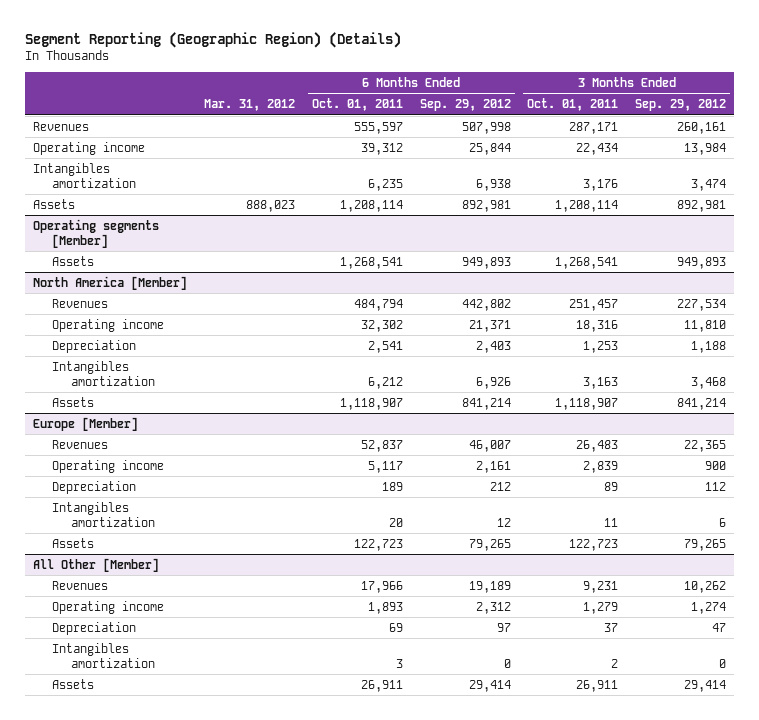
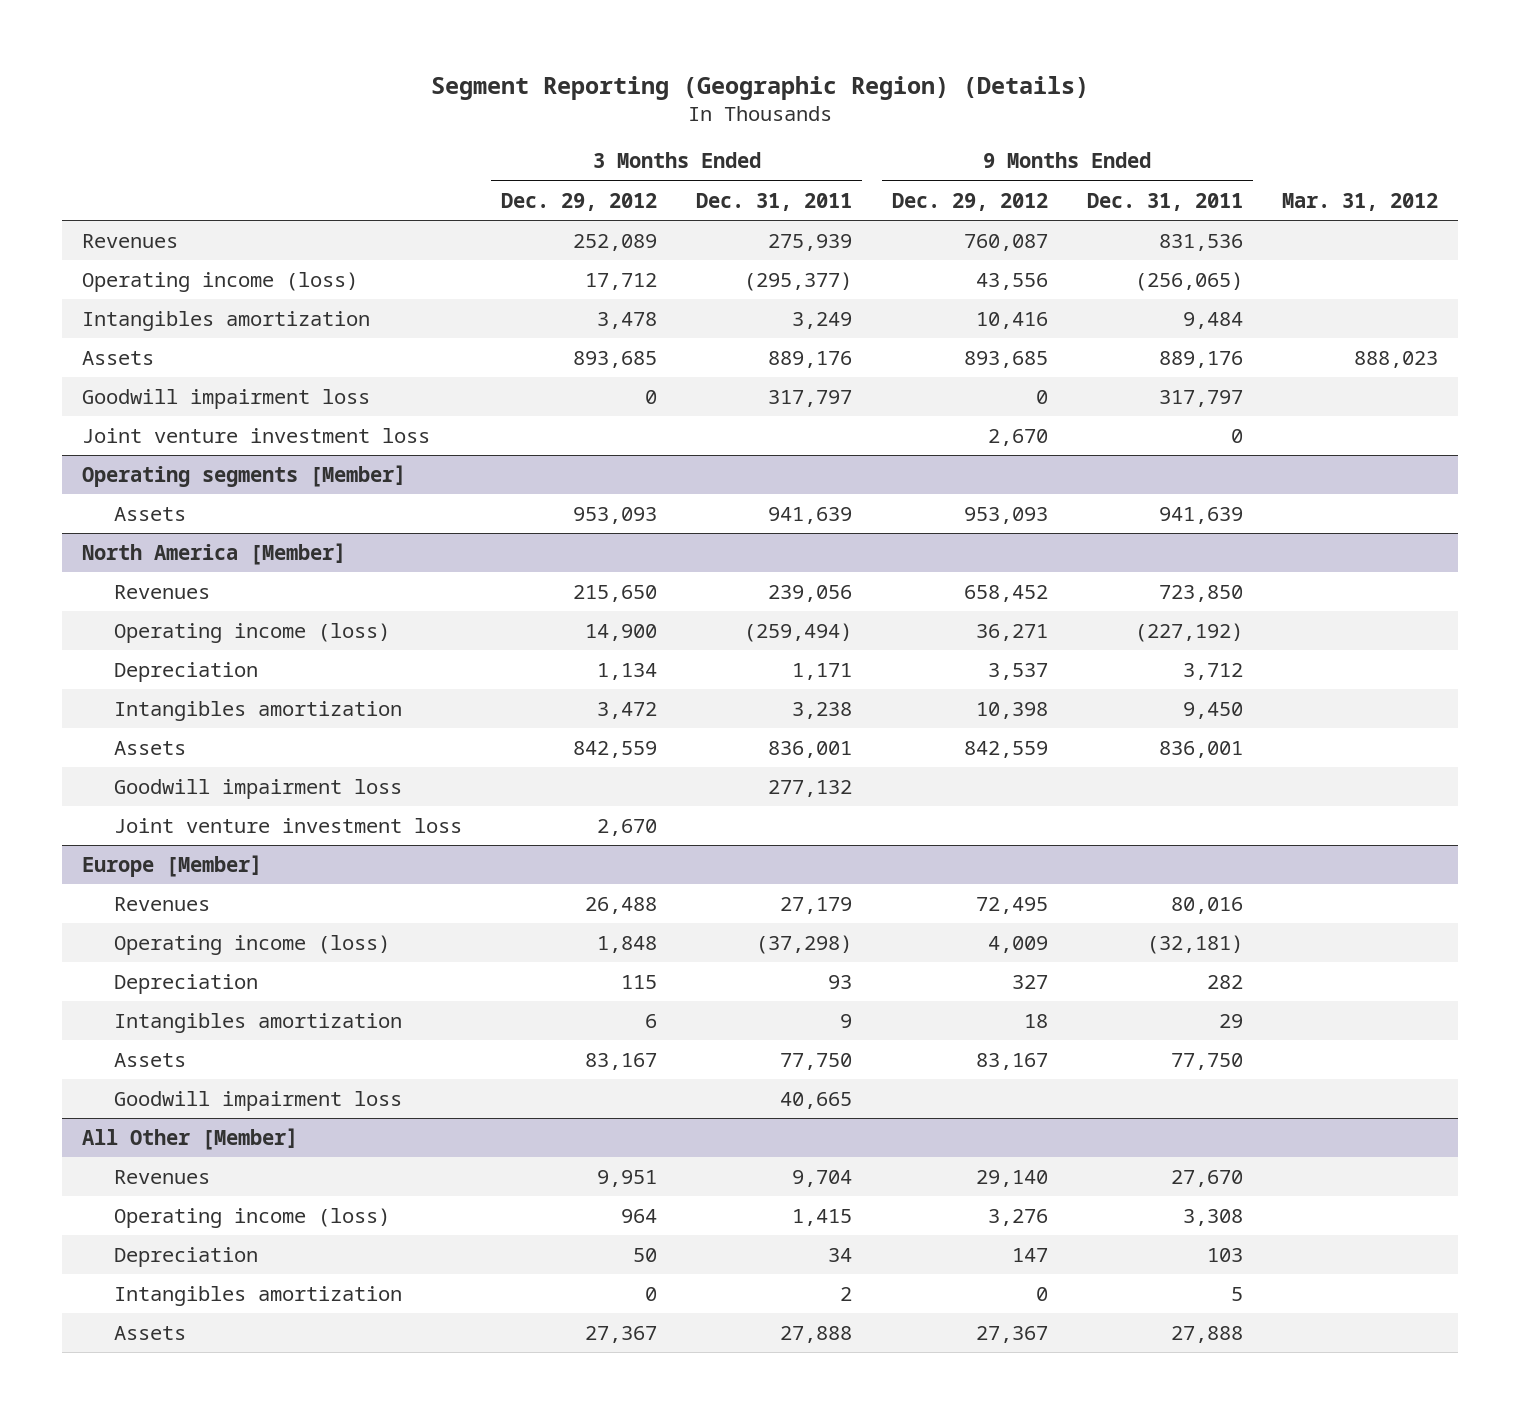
- | Mar. 31, 2012 | 6 Months Ended Oct. 01, 2011 | 6 Months Ended Sep. 29, 2012 | 3 Months Ended Oct. 01, 2011 | 3 Months Ended Sep. 29, 2012
+ | 3 Months Ended Dec. 29, 2012 | 3 Months Ended Dec. 31, 2011 | 9 Months Ended Dec. 29, 2012 | 9 Months Ended Dec. 31, 2011 | Mar. 31, 2012
- Operating income | | 39,312 | 25,844 | 22,434 | 13,984
+ Operating income (loss) | 17,712 | (295,377) | 43,556 | (256,065) |
+ Goodwill impairment loss | 0 | 317,797 | 0 | 317,797 |
+ Joint venture investment loss | | | 2,670 | 0 |
@ North America [Member]
- Operating income | | 32,302 | 21,371 | 18,316 | 11,810
+ Operating income (loss) | 14,900 | (259,494) | 36,271 | (227,192) |
+ Goodwill impairment loss | | 277,132 | | |
+ Joint venture investment loss | 2,670 | | | |
@ Europe [Member]
- Operating income | | 5,117 | 2,161 | 2,839 | 900
+ Operating income (loss) | 1,848 | (37,298) | 4,009 | (32,181) |
+ Goodwill impairment loss | | 40,665 | | |
@ All Other [Member]
- Operating income | | 1,893 | 2,312 | 1,279 | 1,274
+ Operating income (loss) | 964 | 1,415 | 3,276 | 3,308 |

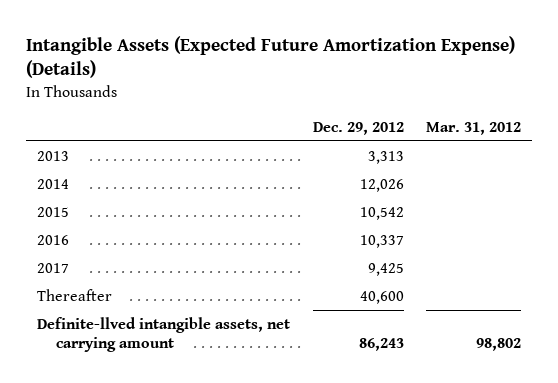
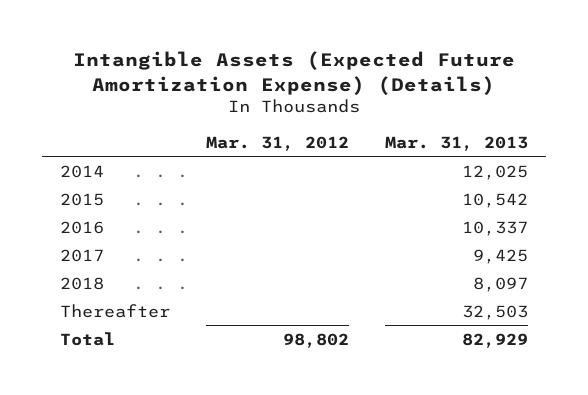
- | Dec. 29, 2012 | Mar. 31, 2012
+ | Mar. 31, 2012 | Mar. 31, 2013
- 2013 | 3,313 |
+ 2018 | | 8,097
- Definite-llved intangible assets, net carrying amount | 86,243 | 98,802
+ Total | 98,802 | 82,929

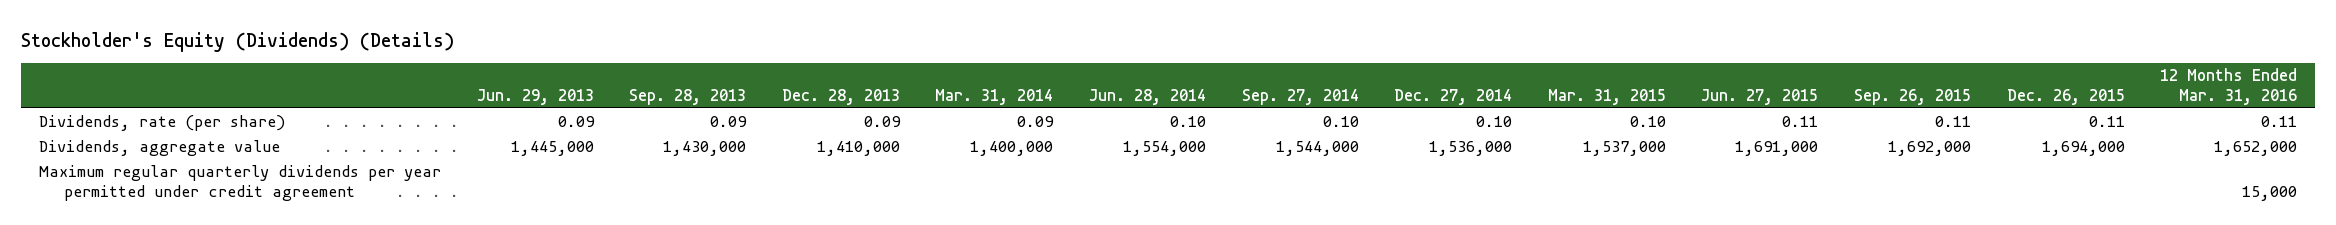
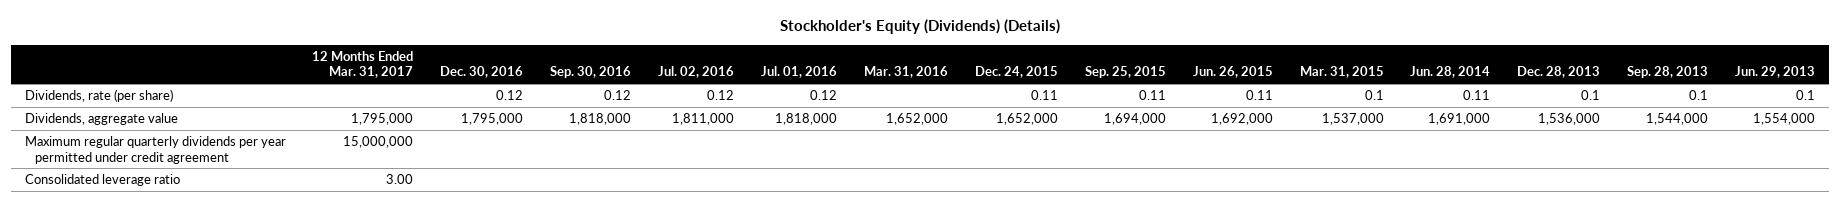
- | Jun. 29, 2013 | Sep. 28, 2013 | Dec. 28, 2013 | Mar. 31, 2014 | Jun. 28, 2014 | Sep. 27, 2014 | Dec. 27, 2014 | Mar. 31, 2015 | Jun. 27, 2015 | Sep. 26, 2015 | Dec. 26, 2015 | 12 Months Ended Mar. 31, 2016
+ | 12 Months Ended Mar. 31, 2017 | Dec. 30, 2016 | Sep. 30, 2016 | Jul. 02, 2016 | Jul. 01, 2016 | Mar. 31, 2016 | Dec. 24, 2015 | Sep. 25, 2015 | Jun. 26, 2015 | Mar. 31, 2015 | Jun. 28, 2014 | Dec. 28, 2013 | Sep. 28, 2013 | Jun. 29, 2013
- Dividends, rate (per share) | 0.09 | 0.09 | 0.09 | 0.09 | 0.10 | 0.10 | 0.10 | 0.10 | 0.11 | 0.11 | 0.11 | 0.11
- Dividends, aggregate value | 1,445,000 | 1,430,000 | 1,410,000 | 1,400,000 | 1,554,000 | 1,544,000 | 1,536,000 | 1,537,000 | 1,691,000 | 1,692,000 | 1,694,000 | 1,652,000
+ Dividends, rate (per share) | | 0.12 | 0.12 | 0.12 | 0.12 | | 0.11 | 0.11 | 0.11 | 0.1 | 0.11 | 0.1 | 0.1 | 0.1
+ Dividends, aggregate value | 1,795,000 | 1,795,000 | 1,818,000 | 1,811,000 | 1,818,000 | 1,652,000 | 1,652,000 | 1,694,000 | 1,692,000 | 1,537,000 | 1,691,000 | 1,536,000 | 1,544,000 | 1,554,000
+ Consolidated leverage ratio | 3.00 | | | | | | | | | | | | |

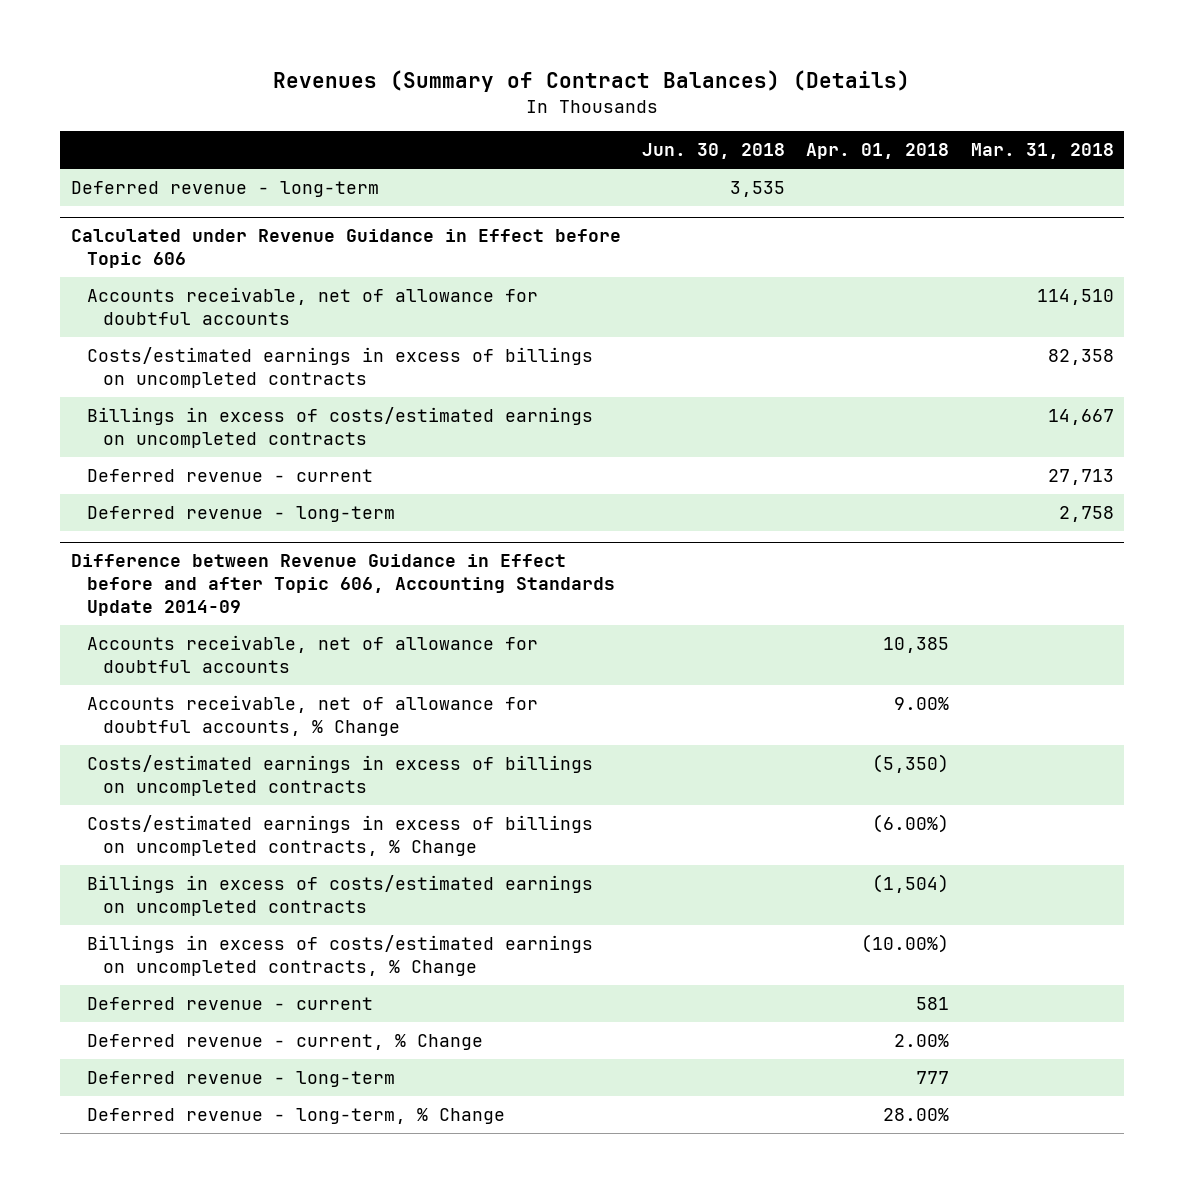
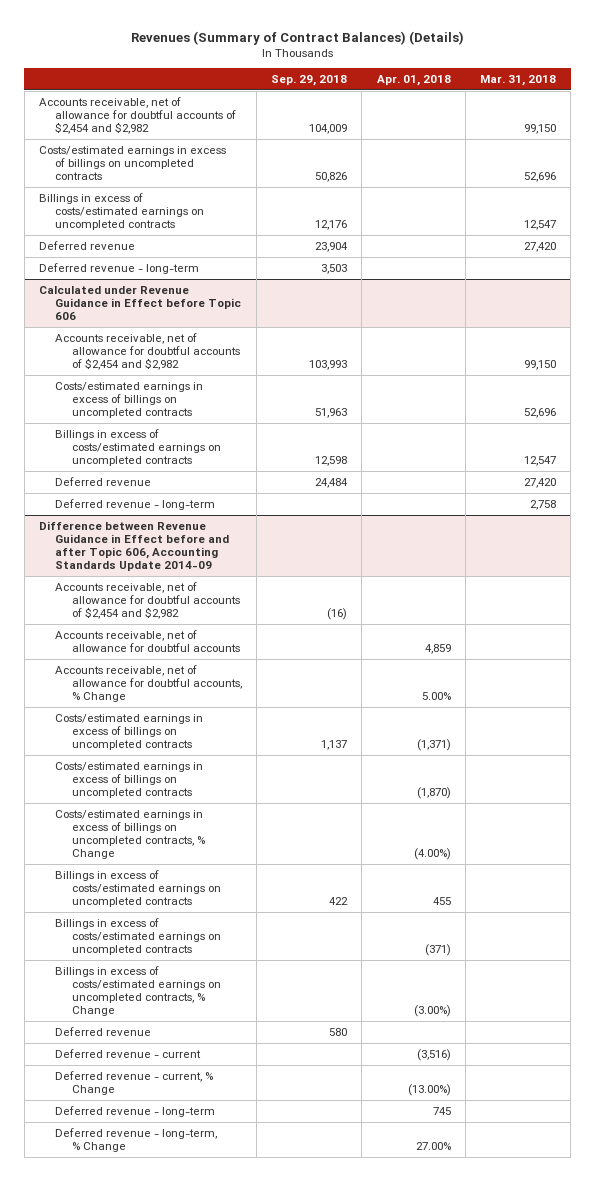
- | Jun. 30, 2018 | Apr. 01, 2018 | Mar. 31, 2018
+ | Sep. 29, 2018 | Apr. 01, 2018 | Mar. 31, 2018
+ Accounts receivable, net of allowance for doubtful accounts of $2,454 and $2,982 | 104,009 | | 99,150
+ Costs/estimated earnings in excess of billings on uncompleted contracts | 50,826 | | 52,696
+ Billings in excess of costs/estimated earnings on uncompleted contracts | 12,176 | | 12,547
+ Deferred revenue | 23,904 | | 27,420
@ Calculated under Revenue Guidance in Effect before Topic 606
- Accounts receivable, net of allowance for doubtful accounts | | | 114,510
- Costs/estimated earnings in excess of billings on uncompleted contracts | | | 82,358
- Billings in excess of costs/estimated earnings on uncompleted contracts | | | 14,667
- Deferred revenue - current | | | 27,713
+ Accounts receivable, net of allowance for doubtful accounts of $2,454 and $2,982 | 103,993 | | 99,150
+ Costs/estimated earnings in excess of billings on uncompleted contracts | 51,963 | | 52,696
+ Billings in excess of costs/estimated earnings on uncompleted contracts | 12,598 | | 12,547
+ Deferred revenue | 24,484 | | 27,420
@ Difference between Revenue Guidance in Effect before and after Topic 606, Accounting Standards Update 2014-09
- Accounts receivable, net of allowance for doubtful accounts | | 10,385 |
- Accounts receivable, net of allowance for doubtful accounts, % Change | | 9.00% |
- Costs/estimated earnings in excess of billings on uncompleted contracts | | (5,350) |
- Costs/estimated earnings in excess of billings on uncompleted contracts, % Change | | (6.00%) |
- Billings in excess of costs/estimated earnings on uncompleted contracts | | (1,504) |
- Billings in excess of costs/estimated earnings on uncompleted contracts, % Change | | (10.00%) |
- Deferred revenue - current | | 581 |
- Deferred revenue - current, % Change | | 2.00% |
- Deferred revenue - long-term | | 777 |
- Deferred revenue - long-term, % Change | | 28.00% |
+ Accounts receivable, net of allowance for doubtful accounts of $2,454 and $2,982 | (16) | |
+ Accounts receivable, net of allowance for doubtful accounts | | 4,859 |
+ Accounts receivable, net of allowance for doubtful accounts, % Change | | 5.00% |
+ Costs/estimated earnings in excess of billings on uncompleted contracts | 1,137 | (1,371) |
+ Costs/estimated earnings in excess of billings on uncompleted contracts | | (1,870) |
+ Costs/estimated earnings in excess of billings on uncompleted contracts, % Change | | (4.00%) |
+ Billings in excess of costs/estimated earnings on uncompleted contracts | 422 | 455 |
+ Billings in excess of costs/estimated earnings on uncompleted contracts | | (371) |
+ Billings in excess of costs/estimated earnings on uncompleted contracts, % Change | | (3.00%) |
+ Deferred revenue | 580 | |
+ Deferred revenue - current | | (3,516) |
+ Deferred revenue - current, % Change | | (13.00%) |
+ Deferred revenue - long-term | | 745 |
+ Deferred revenue - long-term, % Change | | 27.00% |

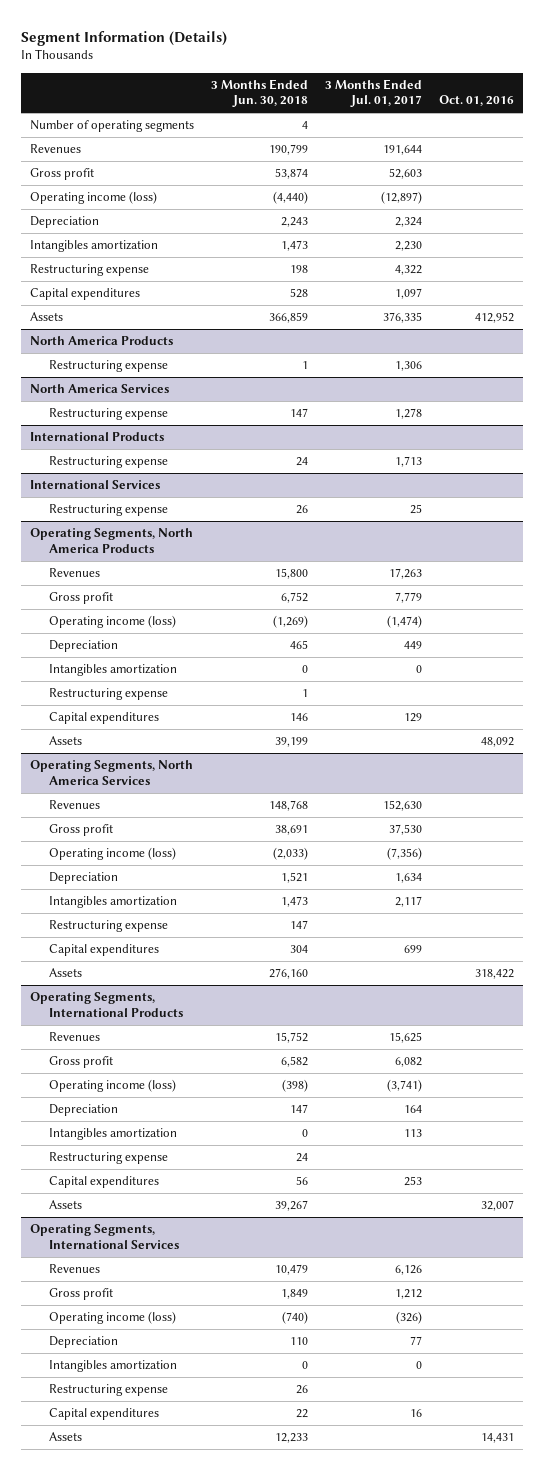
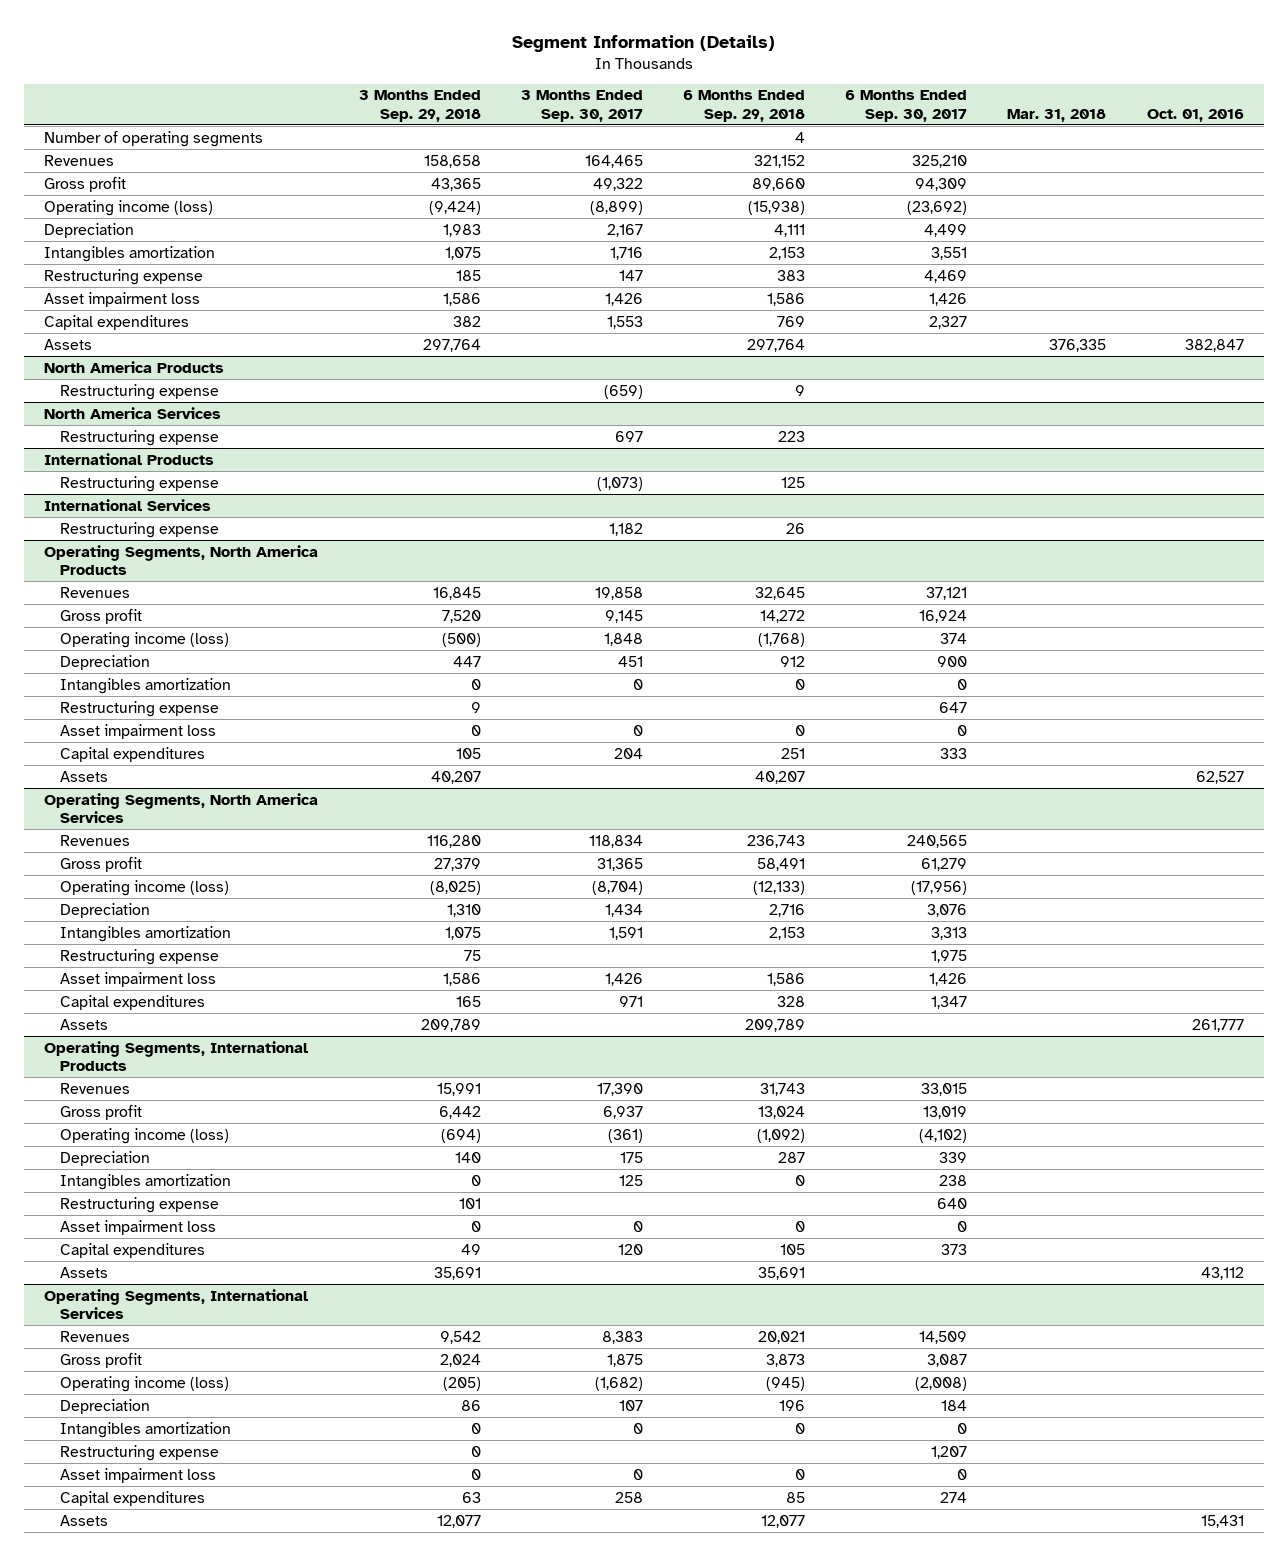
- | 3 Months Ended Jun. 30, 2018 | 3 Months Ended Jul. 01, 2017 | Oct. 01, 2016
+ | 3 Months Ended Sep. 29, 2018 | 3 Months Ended Sep. 30, 2017 | 6 Months Ended Sep. 29, 2018 | 6 Months Ended Sep. 30, 2017 | Mar. 31, 2018 | Oct. 01, 2016
+ Asset impairment loss | 1,586 | 1,426 | 1,586 | 1,426 | |
- Assets | 366,859 | 376,335 | 412,952
+ Assets | 297,764 | | 297,764 | | 376,335 | 382,847
@ Operating Segments, North America Products
+ Asset impairment loss | 0 | 0 | 0 | 0 | |
- Assets | 39,199 | | 48,092
+ Assets | 40,207 | | 40,207 | | | 62,527
@ Operating Segments, North America Services
+ Asset impairment loss | 1,586 | 1,426 | 1,586 | 1,426 | |
- Assets | 276,160 | | 318,422
+ Assets | 209,789 | | 209,789 | | | 261,777
@ Operating Segments, International Products
+ Asset impairment loss | 0 | 0 | 0 | 0 | |
- Assets | 39,267 | | 32,007
+ Assets | 35,691 | | 35,691 | | | 43,112
@ Operating Segments, International Services
+ Asset impairment loss | 0 | 0 | 0 | 0 | |
- Assets | 12,233 | | 14,431
+ Assets | 12,077 | | 12,077 | | | 15,431

